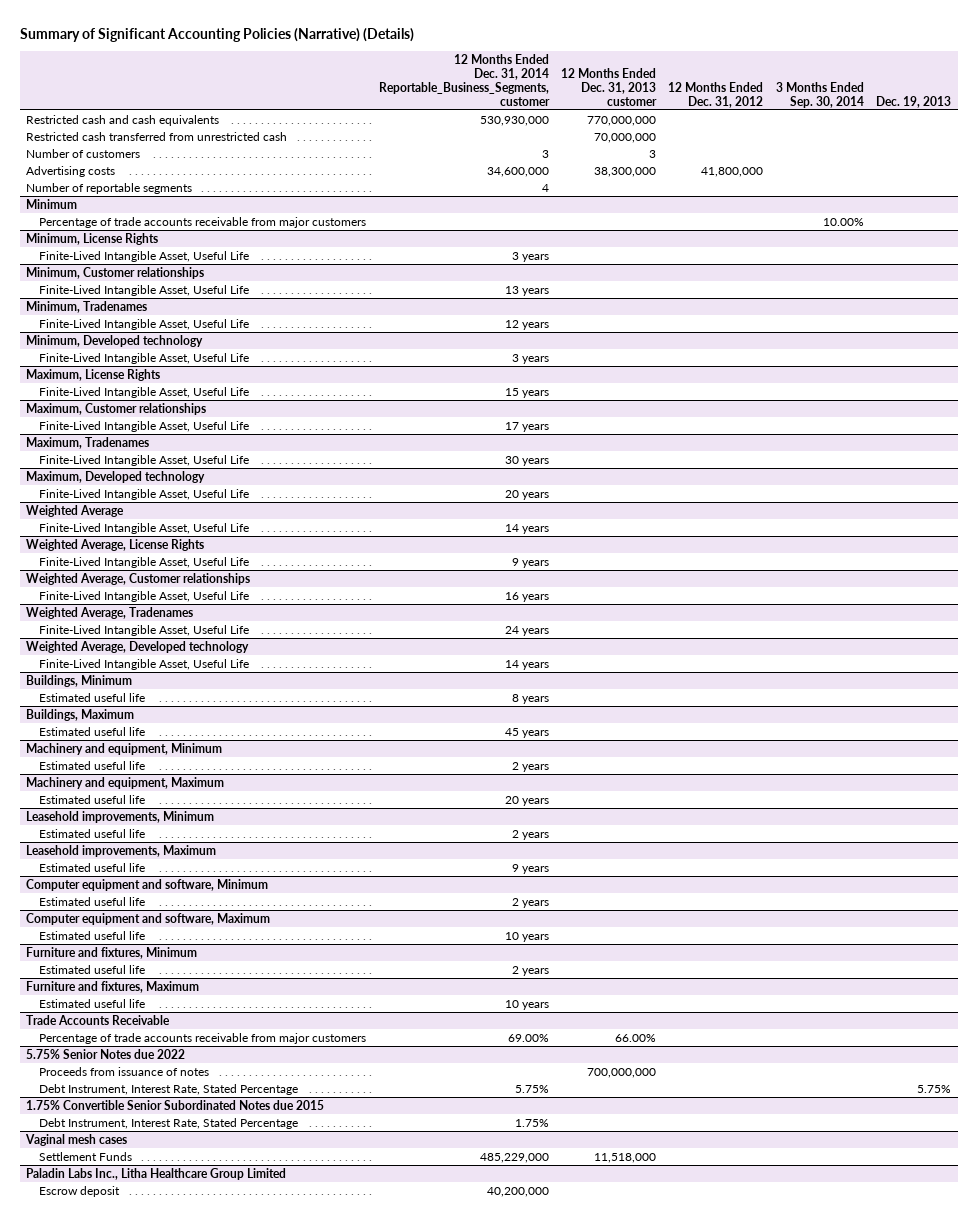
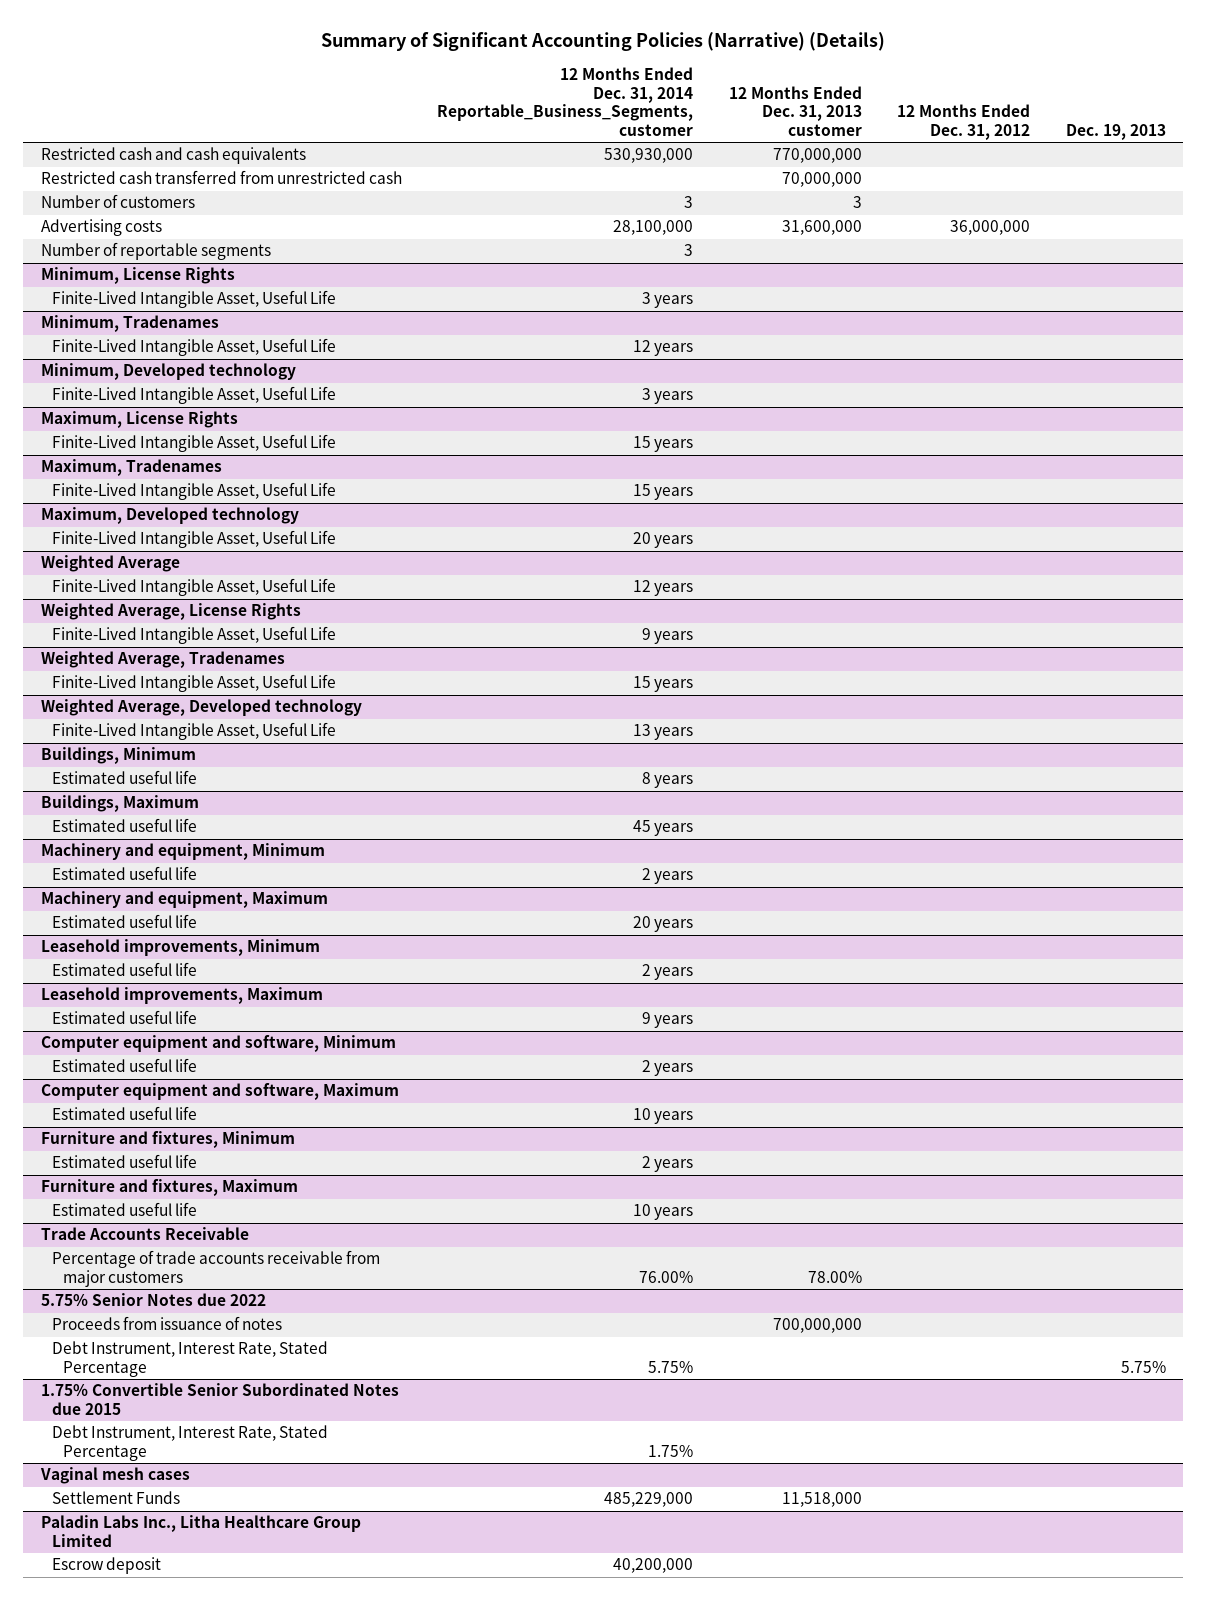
- | 12 Months Ended Dec. 31, 2014 Reportable_Business_Segments, customer | 12 Months Ended Dec. 31, 2013 customer | 12 Months Ended Dec. 31, 2012 | 3 Months Ended Sep. 30, 2014 | Dec. 19, 2013
+ | 12 Months Ended Dec. 31, 2014 Reportable_Business_Segments, customer | 12 Months Ended Dec. 31, 2013 customer | 12 Months Ended Dec. 31, 2012 | Dec. 19, 2013
- Advertising costs | 34,600,000 | 38,300,000 | 41,800,000 | |
- Number of reportable segments | 4 | | | |
- Minimum
- Percentage of trade accounts receivable from major customers | | | | 10.00% |
+ Advertising costs | 28,100,000 | 31,600,000 | 36,000,000 |
+ Number of reportable segments | 3 | | |
- Minimum, Customer relationships
- Finite-Lived Intangible Asset, Useful Life | 13 years | | | |
- Maximum, Customer relationships
- Finite-Lived Intangible Asset, Useful Life | 17 years | | | |
@ Maximum, Tradenames
- Finite-Lived Intangible Asset, Useful Life | 30 years | | | |
+ Finite-Lived Intangible Asset, Useful Life | 15 years | | |
@ Weighted Average
- Finite-Lived Intangible Asset, Useful Life | 14 years | | | |
+ Finite-Lived Intangible Asset, Useful Life | 12 years | | |
- Weighted Average, Customer relationships
- Finite-Lived Intangible Asset, Useful Life | 16 years | | | |
@ Weighted Average, Tradenames
- Finite-Lived Intangible Asset, Useful Life | 24 years | | | |
+ Finite-Lived Intangible Asset, Useful Life | 15 years | | |
@ Weighted Average, Developed technology
- Finite-Lived Intangible Asset, Useful Life | 14 years | | | |
+ Finite-Lived Intangible Asset, Useful Life | 13 years | | |
@ Trade Accounts Receivable
- Percentage of trade accounts receivable from major customers | 69.00% | 66.00% | | |
+ Percentage of trade accounts receivable from major customers | 76.00% | 78.00% | |

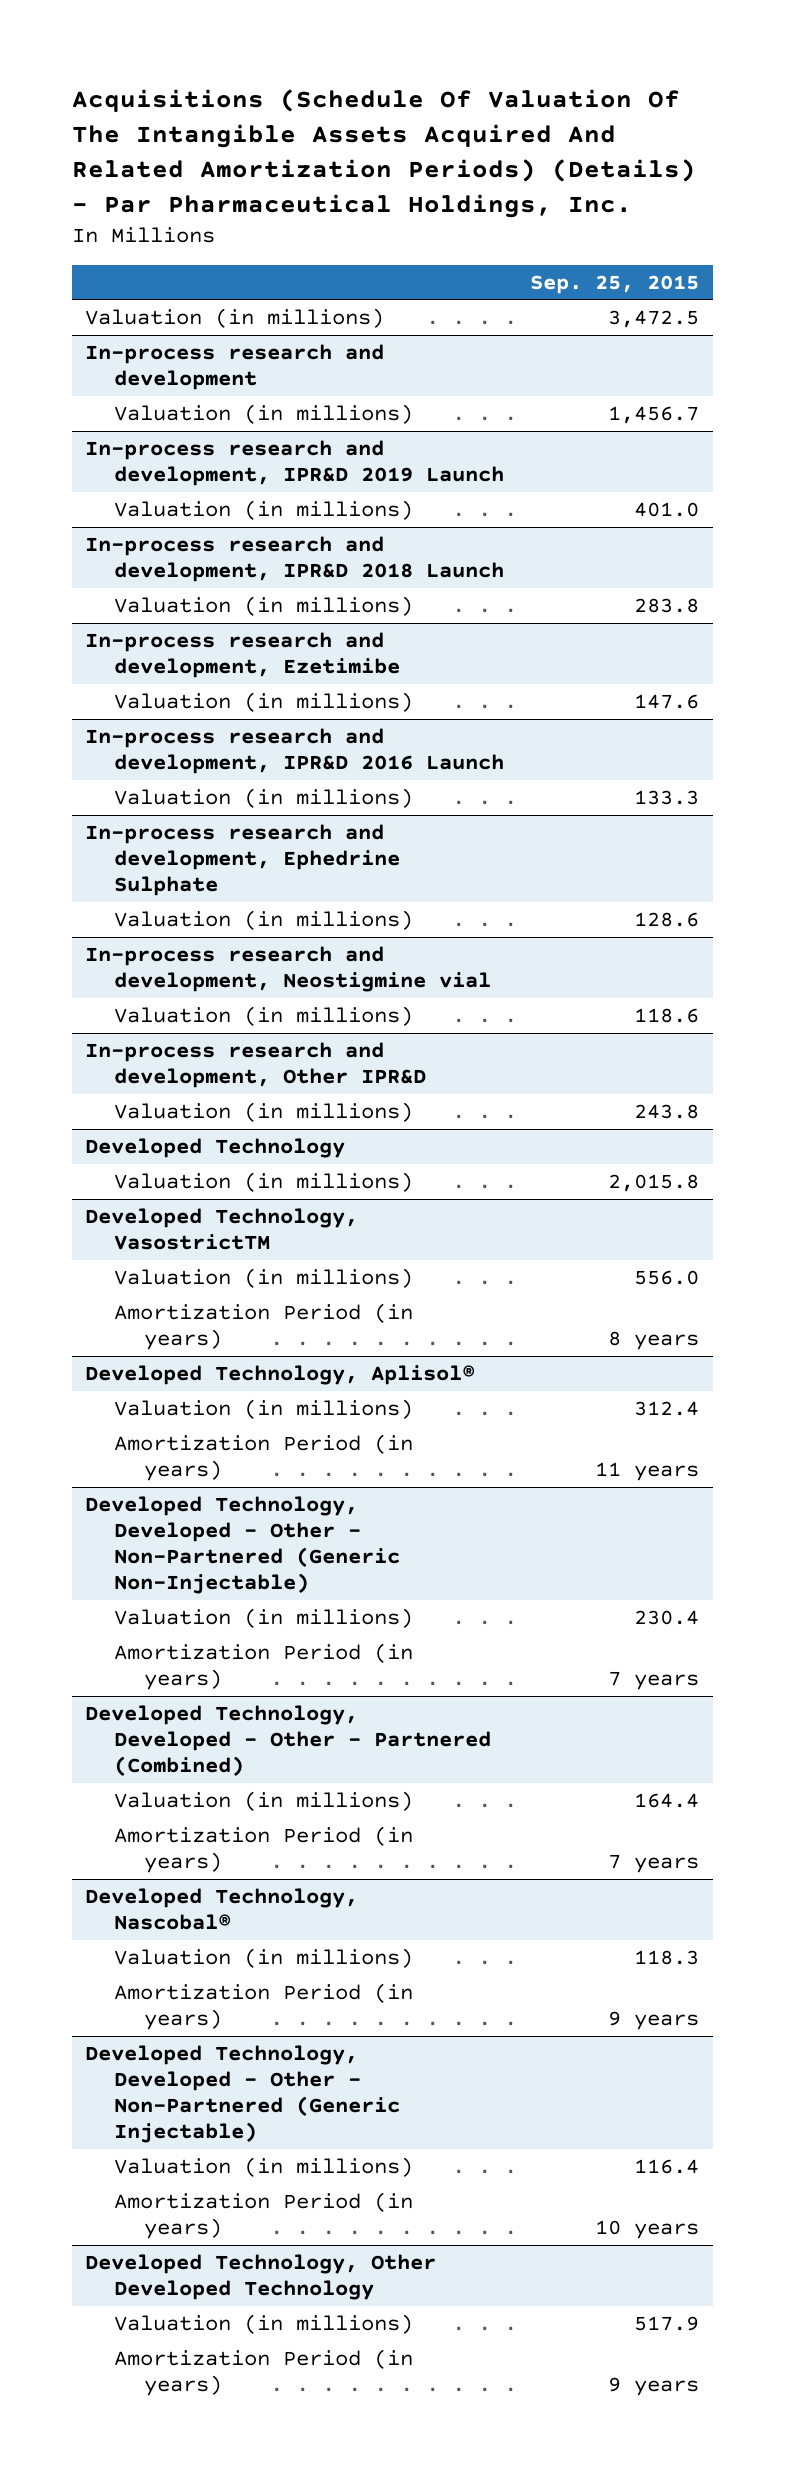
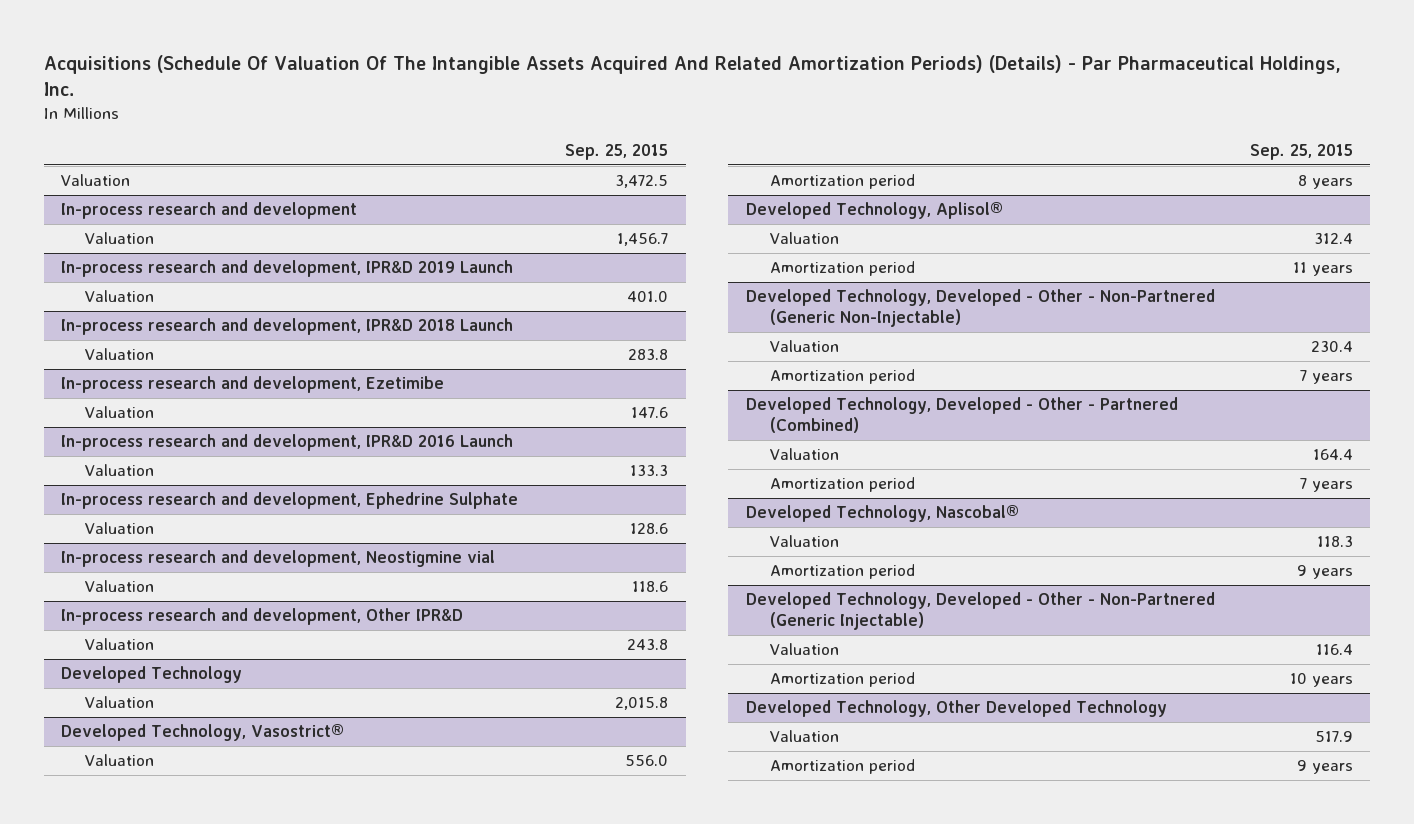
- Valuation (in millions) | 3,472.5
+ Valuation | 3,472.5
@ In-process research and development
- Valuation (in millions) | 1,456.7
+ Valuation | 1,456.7
@ In-process research and development, IPR&D 2019 Launch
- Valuation (in millions) | 401.0
+ Valuation | 401.0
@ In-process research and development, IPR&D 2018 Launch
- Valuation (in millions) | 283.8
+ Valuation | 283.8
@ In-process research and development, Ezetimibe
- Valuation (in millions) | 147.6
+ Valuation | 147.6
@ In-process research and development, IPR&D 2016 Launch
- Valuation (in millions) | 133.3
+ Valuation | 133.3
@ In-process research and development, Ephedrine Sulphate
- Valuation (in millions) | 128.6
+ Valuation | 128.6
@ In-process research and development, Neostigmine vial
- Valuation (in millions) | 118.6
+ Valuation | 118.6
@ In-process research and development, Other IPR&D
- Valuation (in millions) | 243.8
+ Valuation | 243.8
@ Developed Technology
- Valuation (in millions) | 2,015.8
- Developed Technology, VasostrictTM
- Valuation (in millions) | 556.0
- Amortization Period (in years) | 8 years
@ Developed Technology
+ Valuation | 2,015.8
+ Developed Technology, Vasostrict®
+ Valuation | 556.0
+ Amortization period | 8 years
@ Developed Technology, Aplisol®
- Valuation (in millions) | 312.4
- Amortization Period (in years) | 11 years
+ Valuation | 312.4
+ Amortization period | 11 years
@ Developed Technology, Developed - Other - Non-Partnered (Generic Non-Injectable)
- Valuation (in millions) | 230.4
- Amortization Period (in years) | 7 years
+ Valuation | 230.4
+ Amortization period | 7 years
@ Developed Technology, Developed - Other - Partnered (Combined)
- Valuation (in millions) | 164.4
- Amortization Period (in years) | 7 years
+ Valuation | 164.4
+ Amortization period | 7 years
@ Developed Technology, Nascobal®
- Valuation (in millions) | 118.3
- Amortization Period (in years) | 9 years
+ Valuation | 118.3
+ Amortization period | 9 years
@ Developed Technology, Developed - Other - Non-Partnered (Generic Injectable)
- Valuation (in millions) | 116.4
- Amortization Period (in years) | 10 years
+ Valuation | 116.4
+ Amortization period | 10 years
@ Developed Technology, Other Developed Technology
- Valuation (in millions) | 517.9
- Amortization Period (in years) | 9 years
+ Valuation | 517.9
+ Amortization period | 9 years

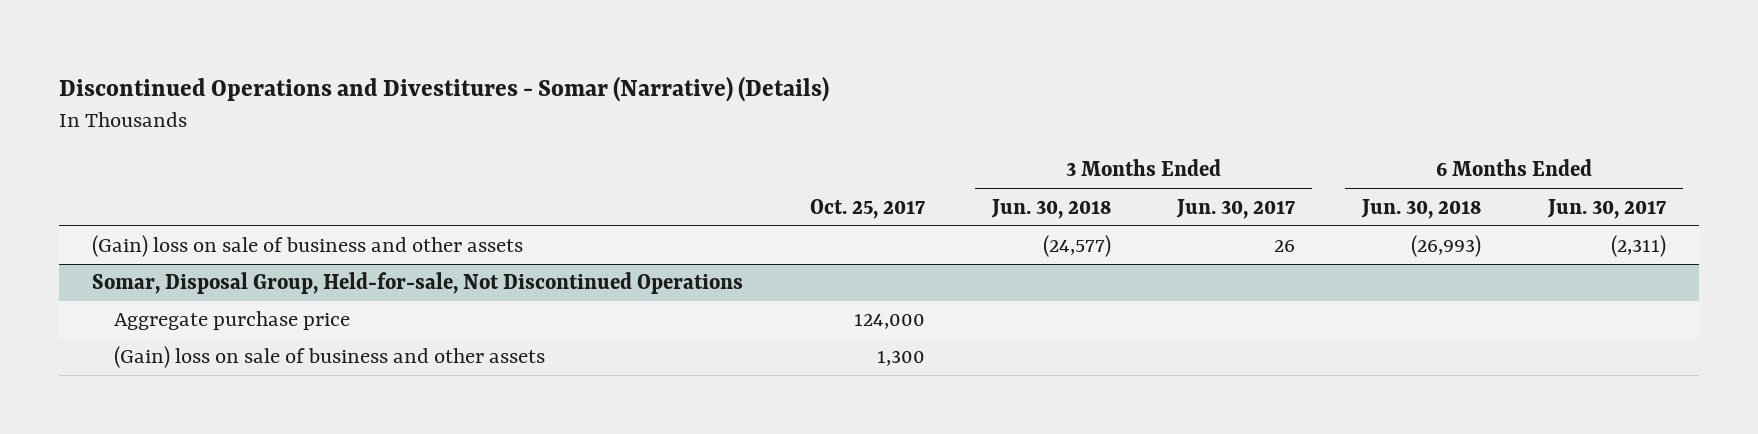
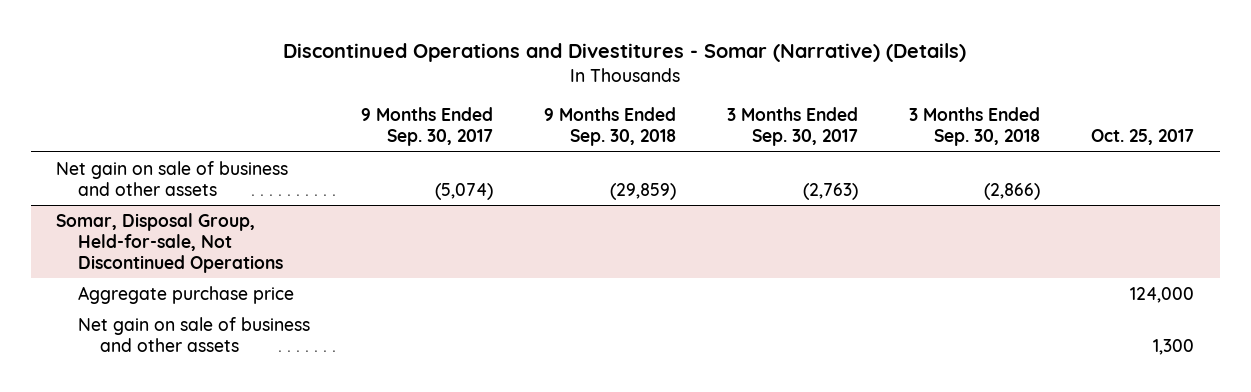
- | Oct. 25, 2017 | 3 Months Ended Jun. 30, 2018 | 3 Months Ended Jun. 30, 2017 | 6 Months Ended Jun. 30, 2018 | 6 Months Ended Jun. 30, 2017
+ | 9 Months Ended Sep. 30, 2017 | 9 Months Ended Sep. 30, 2018 | 3 Months Ended Sep. 30, 2017 | 3 Months Ended Sep. 30, 2018 | Oct. 25, 2017
- (Gain) loss on sale of business and other assets | | (24,577) | 26 | (26,993) | (2,311)
+ Net gain on sale of business and other assets | (5,074) | (29,859) | (2,763) | (2,866) |
@ Somar, Disposal Group, Held-for-sale, Not Discontinued Operations
- (Gain) loss on sale of business and other assets | 1,300 | | | |
+ Net gain on sale of business and other assets | | | | | 1,300

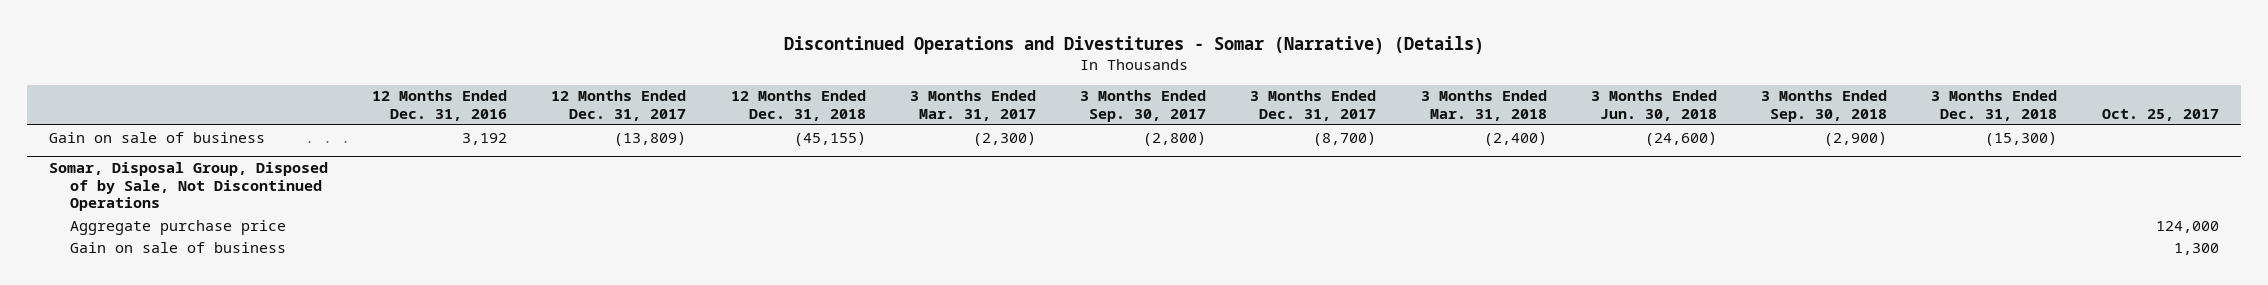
- | 9 Months Ended Sep. 30, 2017 | 9 Months Ended Sep. 30, 2018 | 3 Months Ended Sep. 30, 2017 | 3 Months Ended Sep. 30, 2018 | Oct. 25, 2017
+ | 12 Months Ended Dec. 31, 2016 | 12 Months Ended Dec. 31, 2017 | 12 Months Ended Dec. 31, 2018 | 3 Months Ended Mar. 31, 2017 | 3 Months Ended Sep. 30, 2017 | 3 Months Ended Dec. 31, 2017 | 3 Months Ended Mar. 31, 2018 | 3 Months Ended Jun. 30, 2018 | 3 Months Ended Sep. 30, 2018 | 3 Months Ended Dec. 31, 2018 | Oct. 25, 2017
- Net gain on sale of business and other assets | (5,074) | (29,859) | (2,763) | (2,866) |
- Somar, Disposal Group, Held-for-sale, Not Discontinued Operations
+ Gain on sale of business | 3,192 | (13,809) | (45,155) | (2,300) | (2,800) | (8,700) | (2,400) | (24,600) | (2,900) | (15,300) |
+ Somar, Disposal Group, Disposed of by Sale, Not Discontinued Operations
- Net gain on sale of business and other assets | | | | | 1,300
+ Gain on sale of business | | | | | | | | | | | 1,300

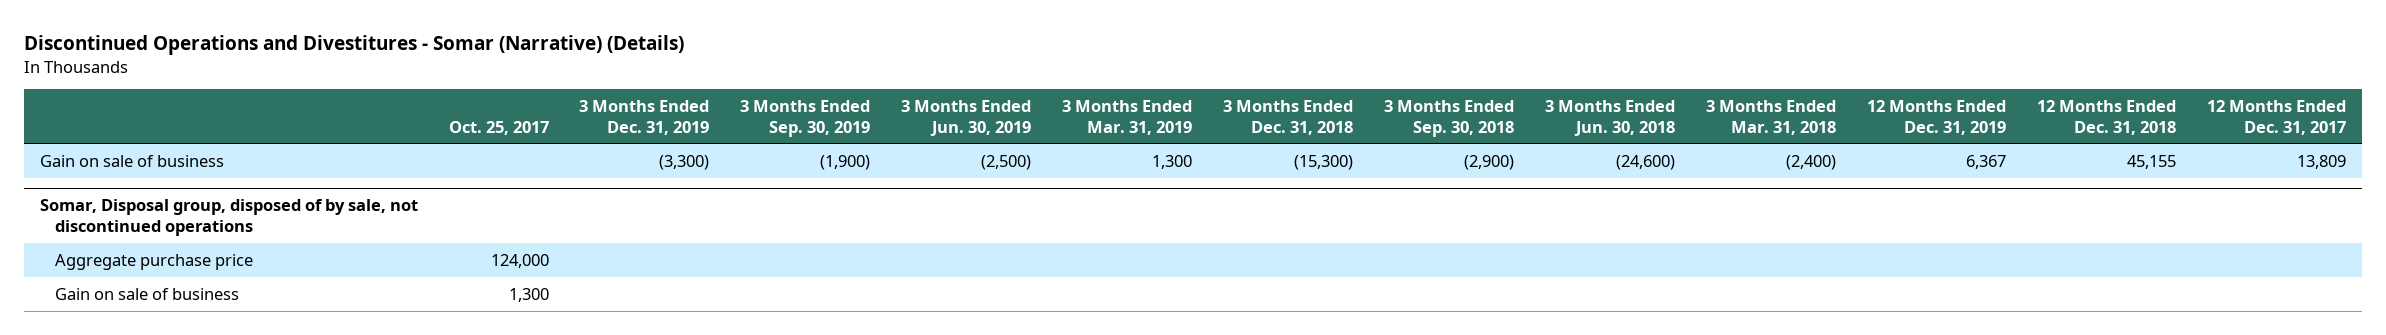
- | 12 Months Ended Dec. 31, 2016 | 12 Months Ended Dec. 31, 2017 | 12 Months Ended Dec. 31, 2018 | 3 Months Ended Mar. 31, 2017 | 3 Months Ended Sep. 30, 2017 | 3 Months Ended Dec. 31, 2017 | 3 Months Ended Mar. 31, 2018 | 3 Months Ended Jun. 30, 2018 | 3 Months Ended Sep. 30, 2018 | 3 Months Ended Dec. 31, 2018 | Oct. 25, 2017
+ | Oct. 25, 2017 | 3 Months Ended Dec. 31, 2019 | 3 Months Ended Sep. 30, 2019 | 3 Months Ended Jun. 30, 2019 | 3 Months Ended Mar. 31, 2019 | 3 Months Ended Dec. 31, 2018 | 3 Months Ended Sep. 30, 2018 | 3 Months Ended Jun. 30, 2018 | 3 Months Ended Mar. 31, 2018 | 12 Months Ended Dec. 31, 2019 | 12 Months Ended Dec. 31, 2018 | 12 Months Ended Dec. 31, 2017
- Gain on sale of business | 3,192 | (13,809) | (45,155) | (2,300) | (2,800) | (8,700) | (2,400) | (24,600) | (2,900) | (15,300) |
- Somar, Disposal Group, Disposed of by Sale, Not Discontinued Operations
+ Gain on sale of business | | (3,300) | (1,900) | (2,500) | 1,300 | (15,300) | (2,900) | (24,600) | (2,400) | 6,367 | 45,155 | 13,809
+ Somar, Disposal group, disposed of by sale, not discontinued operations

